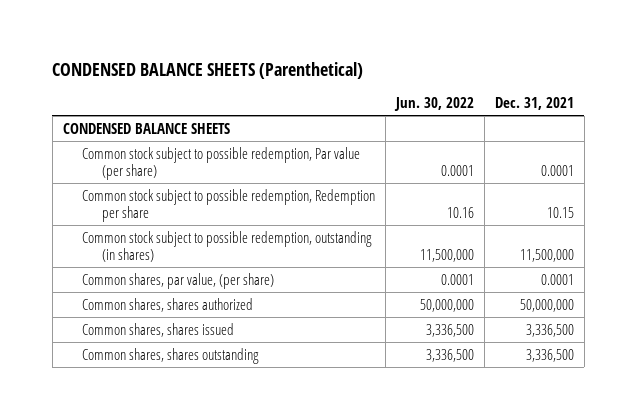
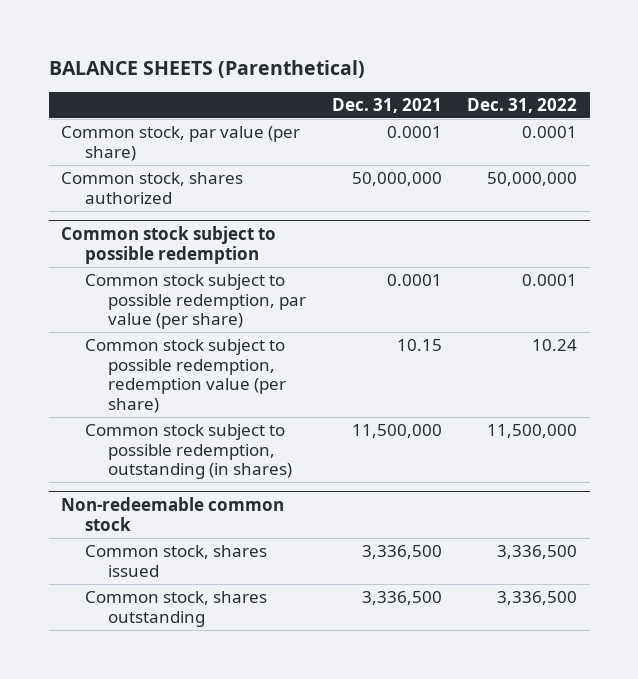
- CONDENSED BALANCE SHEETS (Parenthetical)
+ BALANCE SHEETS (Parenthetical)
- | Jun. 30, 2022 | Dec. 31, 2021
+ | Dec. 31, 2021 | Dec. 31, 2022
- CONDENSED BALANCE SHEETS
- Common stock subject to possible redemption, Par value (per share) | 0.0001 | 0.0001
- Common stock subject to possible redemption, Redemption per share | 10.16 | 10.15
+ Common stock, par value (per share) | 0.0001 | 0.0001
+ Common stock, shares authorized | 50,000,000 | 50,000,000
+ Common stock subject to possible redemption
+ Common stock subject to possible redemption, par value (per share) | 0.0001 | 0.0001
+ Common stock subject to possible redemption, redemption value (per share) | 10.15 | 10.24
- Common shares, par value, (per share) | 0.0001 | 0.0001
- Common shares, shares authorized | 50,000,000 | 50,000,000
- Common shares, shares issued | 3,336,500 | 3,336,500
- Common shares, shares outstanding | 3,336,500 | 3,336,500
+ Non-redeemable common stock
+ Common stock, shares issued | 3,336,500 | 3,336,500
+ Common stock, shares outstanding | 3,336,500 | 3,336,500

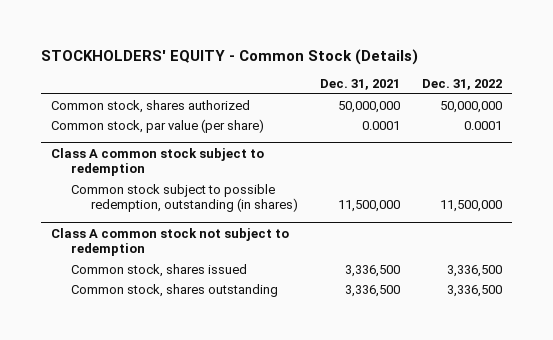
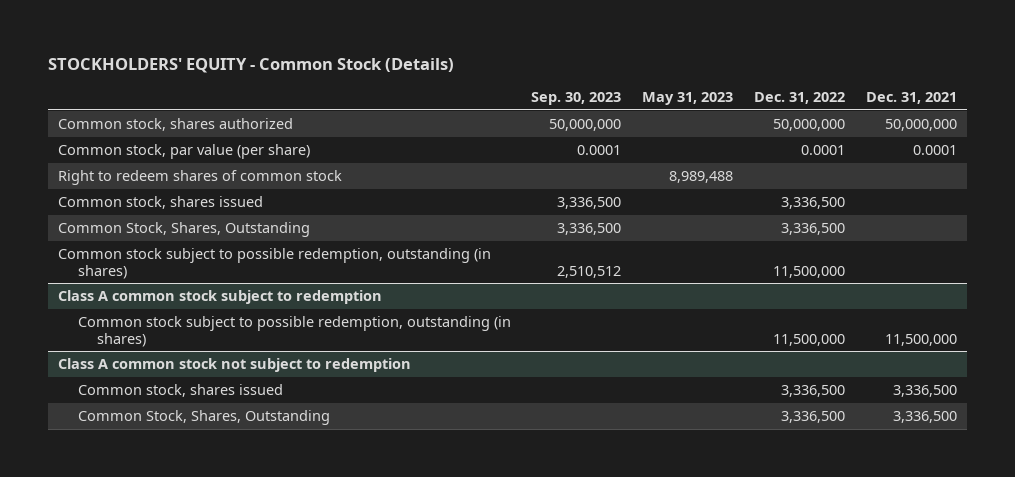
- | Dec. 31, 2021 | Dec. 31, 2022
+ | Sep. 30, 2023 | May 31, 2023 | Dec. 31, 2022 | Dec. 31, 2021
+ Right to redeem shares of common stock | | 8,989,488 | |
+ Common stock, shares issued | 3,336,500 | | 3,336,500 |
+ Common Stock, Shares, Outstanding | 3,336,500 | | 3,336,500 |
+ Common stock subject to possible redemption, outstanding (in shares) | 2,510,512 | | 11,500,000 |
@ Class A common stock not subject to redemption
- Common stock, shares outstanding | 3,336,500 | 3,336,500
+ Common Stock, Shares, Outstanding | | | 3,336,500 | 3,336,500

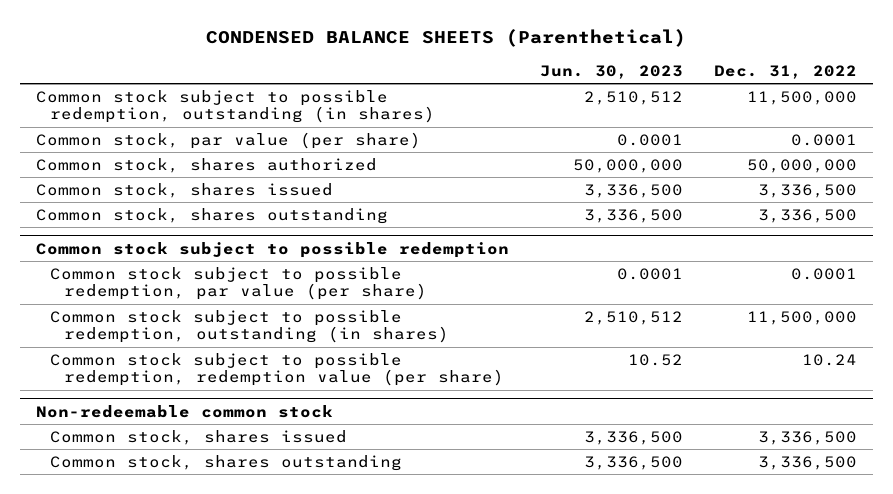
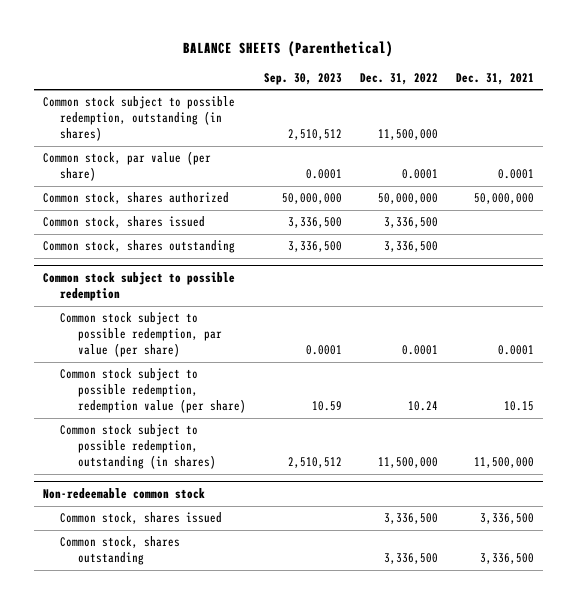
- CONDENSED BALANCE SHEETS (Parenthetical)
+ BALANCE SHEETS (Parenthetical)
- | Jun. 30, 2023 | Dec. 31, 2022
+ | Sep. 30, 2023 | Dec. 31, 2022 | Dec. 31, 2021
@ Common stock subject to possible redemption
moved down: Common stock subject to possible redemption, outstanding (in shares) | 2,510,512 | 11,500,000 | 11,500,000

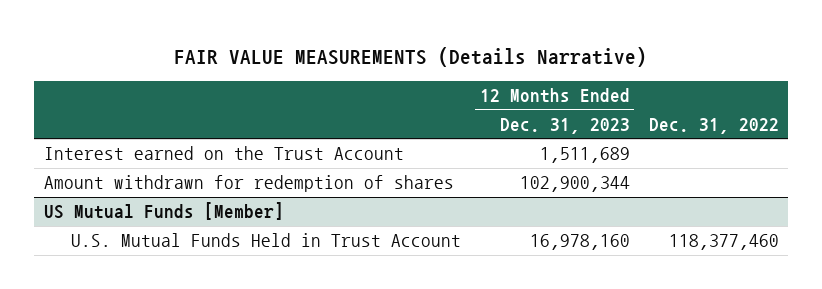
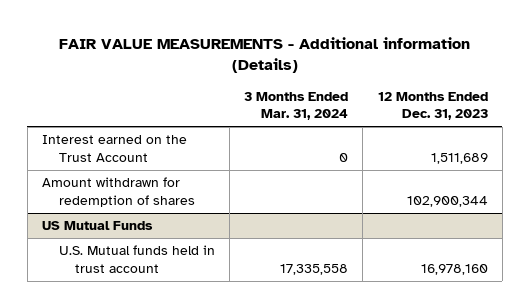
- FAIR VALUE MEASUREMENTS (Details Narrative)
+ FAIR VALUE MEASUREMENTS - Additional information (Details)
- | 12 Months Ended Dec. 31, 2023 | Dec. 31, 2022
+ | 3 Months Ended Mar. 31, 2024 | 12 Months Ended Dec. 31, 2023
- US Mutual Funds [Member]
- U.S. Mutual Funds Held in Trust Account | 16,978,160 | 118,377,460
+ US Mutual Funds
+ U.S. Mutual funds held in trust account | 17,335,558 | 16,978,160

